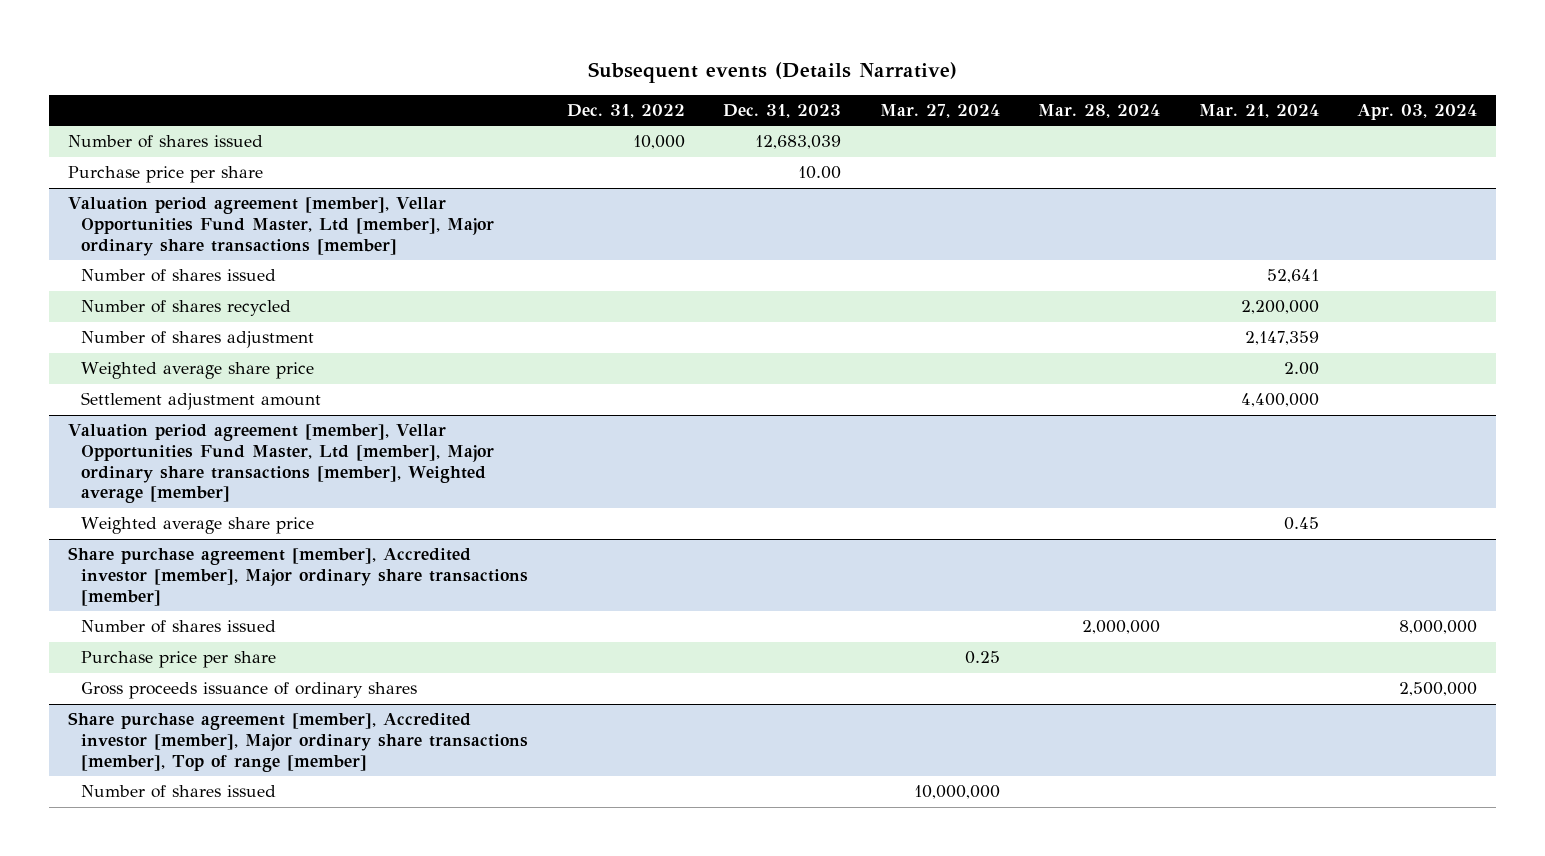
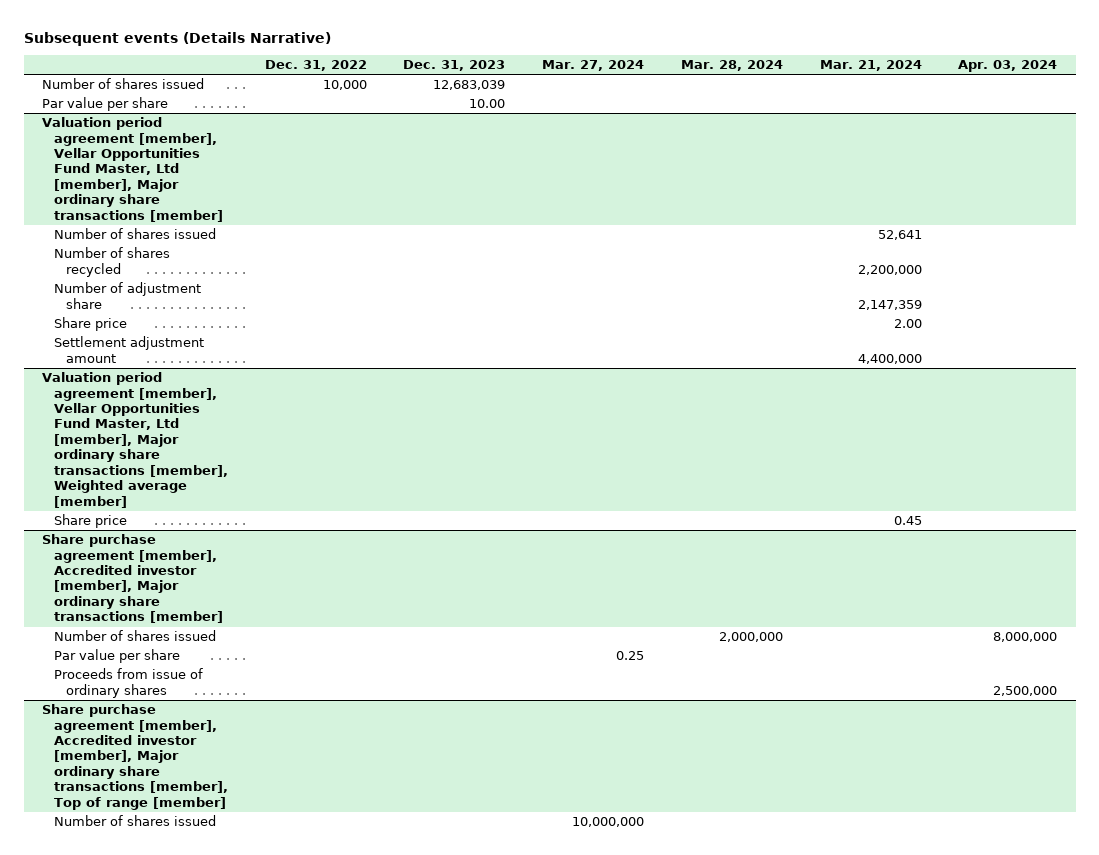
- Purchase price per share | | 10.00 | | | |
+ Par value per share | | 10.00 | | | |
@ Valuation period agreement [member], Vellar Opportunities Fund Master, Ltd [member], Major ordinary share transactions [member]
- Number of shares adjustment | | | | | 2,147,359 |
- Weighted average share price | | | | | 2.00 |
+ Number of adjustment share | | | | | 2,147,359 |
+ Share price | | | | | 2.00 |
@ Valuation period agreement [member], Vellar Opportunities Fund Master, Ltd [member], Major ordinary share transactions [member], Weighted average [member]
- Weighted average share price | | | | | 0.45 |
+ Share price | | | | | 0.45 |
@ Share purchase agreement [member], Accredited investor [member], Major ordinary share transactions [member]
- Purchase price per share | | | 0.25 | | |
- Gross proceeds issuance of ordinary shares | | | | | | 2,500,000
+ Par value per share | | | 0.25 | | |
+ Proceeds from issue of ordinary shares | | | | | | 2,500,000

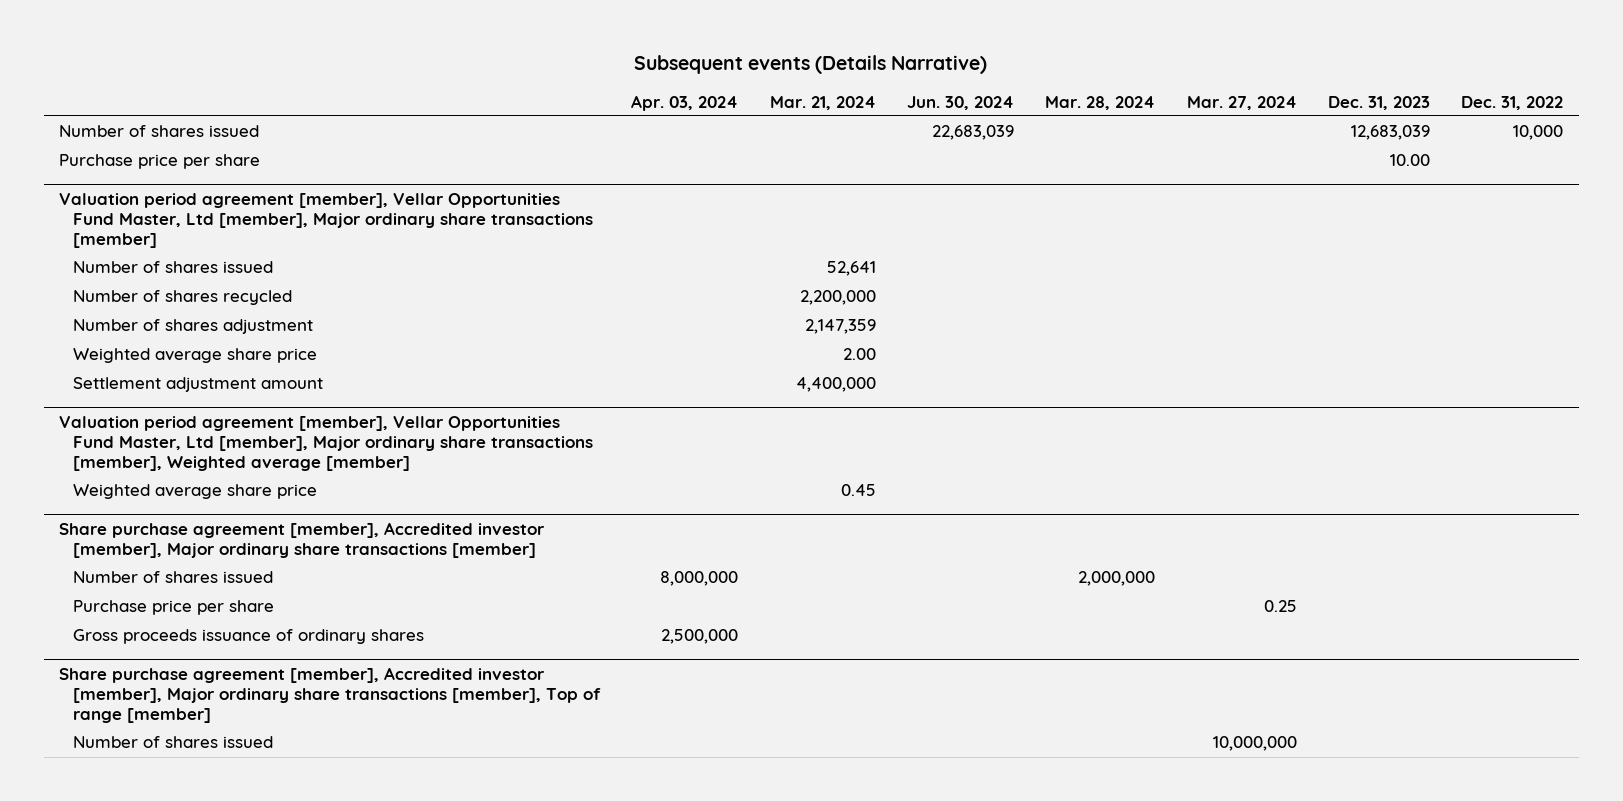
- | Dec. 31, 2022 | Dec. 31, 2023 | Mar. 27, 2024 | Mar. 28, 2024 | Mar. 21, 2024 | Apr. 03, 2024
+ | Apr. 03, 2024 | Mar. 21, 2024 | Jun. 30, 2024 | Mar. 28, 2024 | Mar. 27, 2024 | Dec. 31, 2023 | Dec. 31, 2022
- Par value per share | | 10.00 | | | |
+ Purchase price per share | | | | | | 10.00 |
@ Valuation period agreement [member], Vellar Opportunities Fund Master, Ltd [member], Major ordinary share transactions [member]
- Number of adjustment share | | | | | 2,147,359 |
- Share price | | | | | 2.00 |
+ Number of shares adjustment | | 2,147,359 | | | | |
+ Weighted average share price | | 2.00 | | | | |
@ Valuation period agreement [member], Vellar Opportunities Fund Master, Ltd [member], Major ordinary share transactions [member], Weighted average [member]
- Share price | | | | | 0.45 |
+ Weighted average share price | | 0.45 | | | | |
@ Share purchase agreement [member], Accredited investor [member], Major ordinary share transactions [member]
- Par value per share | | | 0.25 | | |
- Proceeds from issue of ordinary shares | | | | | | 2,500,000
+ Purchase price per share | | | | | 0.25 | |
+ Gross proceeds issuance of ordinary shares | 2,500,000 | | | | | |

